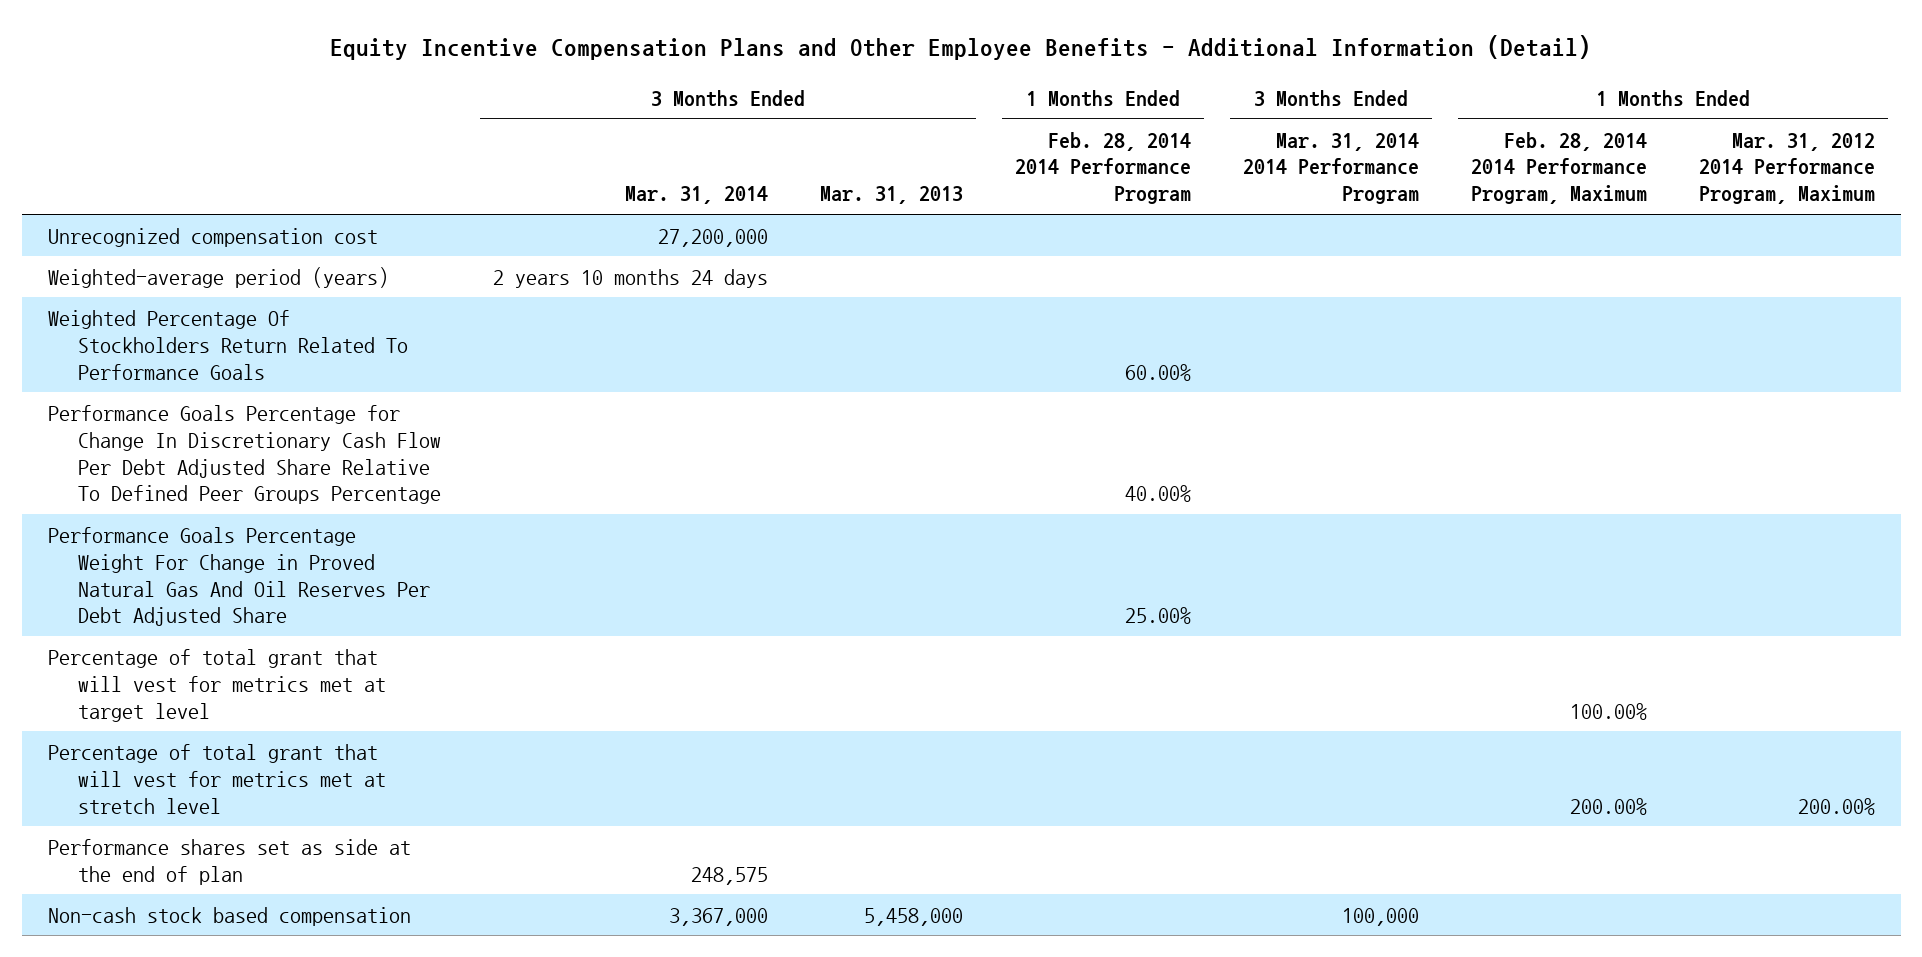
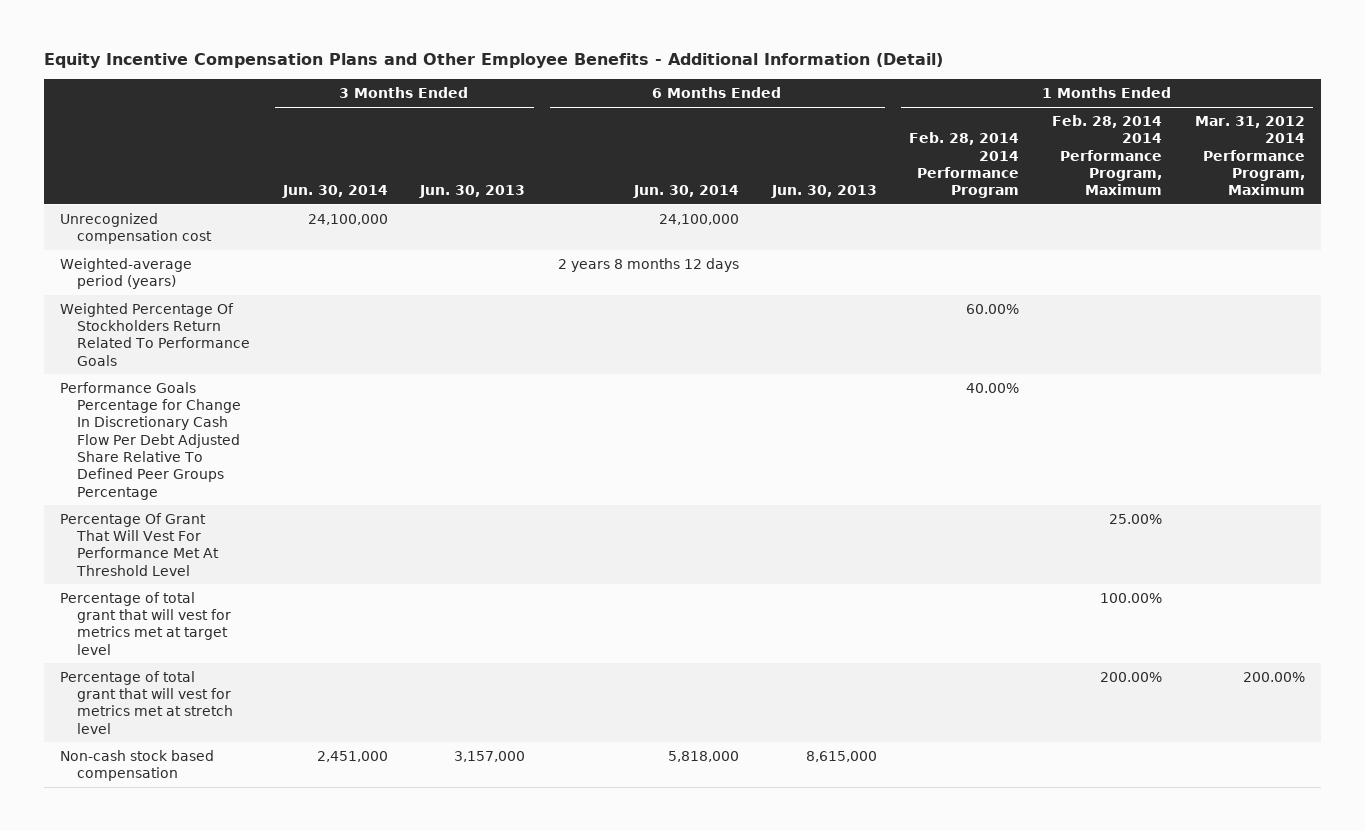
- | 3 Months Ended Mar. 31, 2014 | 3 Months Ended Mar. 31, 2013 | 1 Months Ended Feb. 28, 2014 2014 Performance Program | 3 Months Ended Mar. 31, 2014 2014 Performance Program | 1 Months Ended Feb. 28, 2014 2014 Performance Program, Maximum | 1 Months Ended Mar. 31, 2012 2014 Performance Program, Maximum
+ | 3 Months Ended Jun. 30, 2014 | 3 Months Ended Jun. 30, 2013 | 6 Months Ended Jun. 30, 2014 | 6 Months Ended Jun. 30, 2013 | 1 Months Ended Feb. 28, 2014 2014 Performance Program | 1 Months Ended Feb. 28, 2014 2014 Performance Program, Maximum | 1 Months Ended Mar. 31, 2012 2014 Performance Program, Maximum
- Performance Goals Percentage Weight For Change in Proved Natural Gas And Oil Reserves Per Debt Adjusted Share | | | 25.00% | | |
+ Percentage Of Grant That Will Vest For Performance Met At Threshold Level | | | | | | 25.00% |
- Performance shares set as side at the end of plan | 248,575 | | | | |

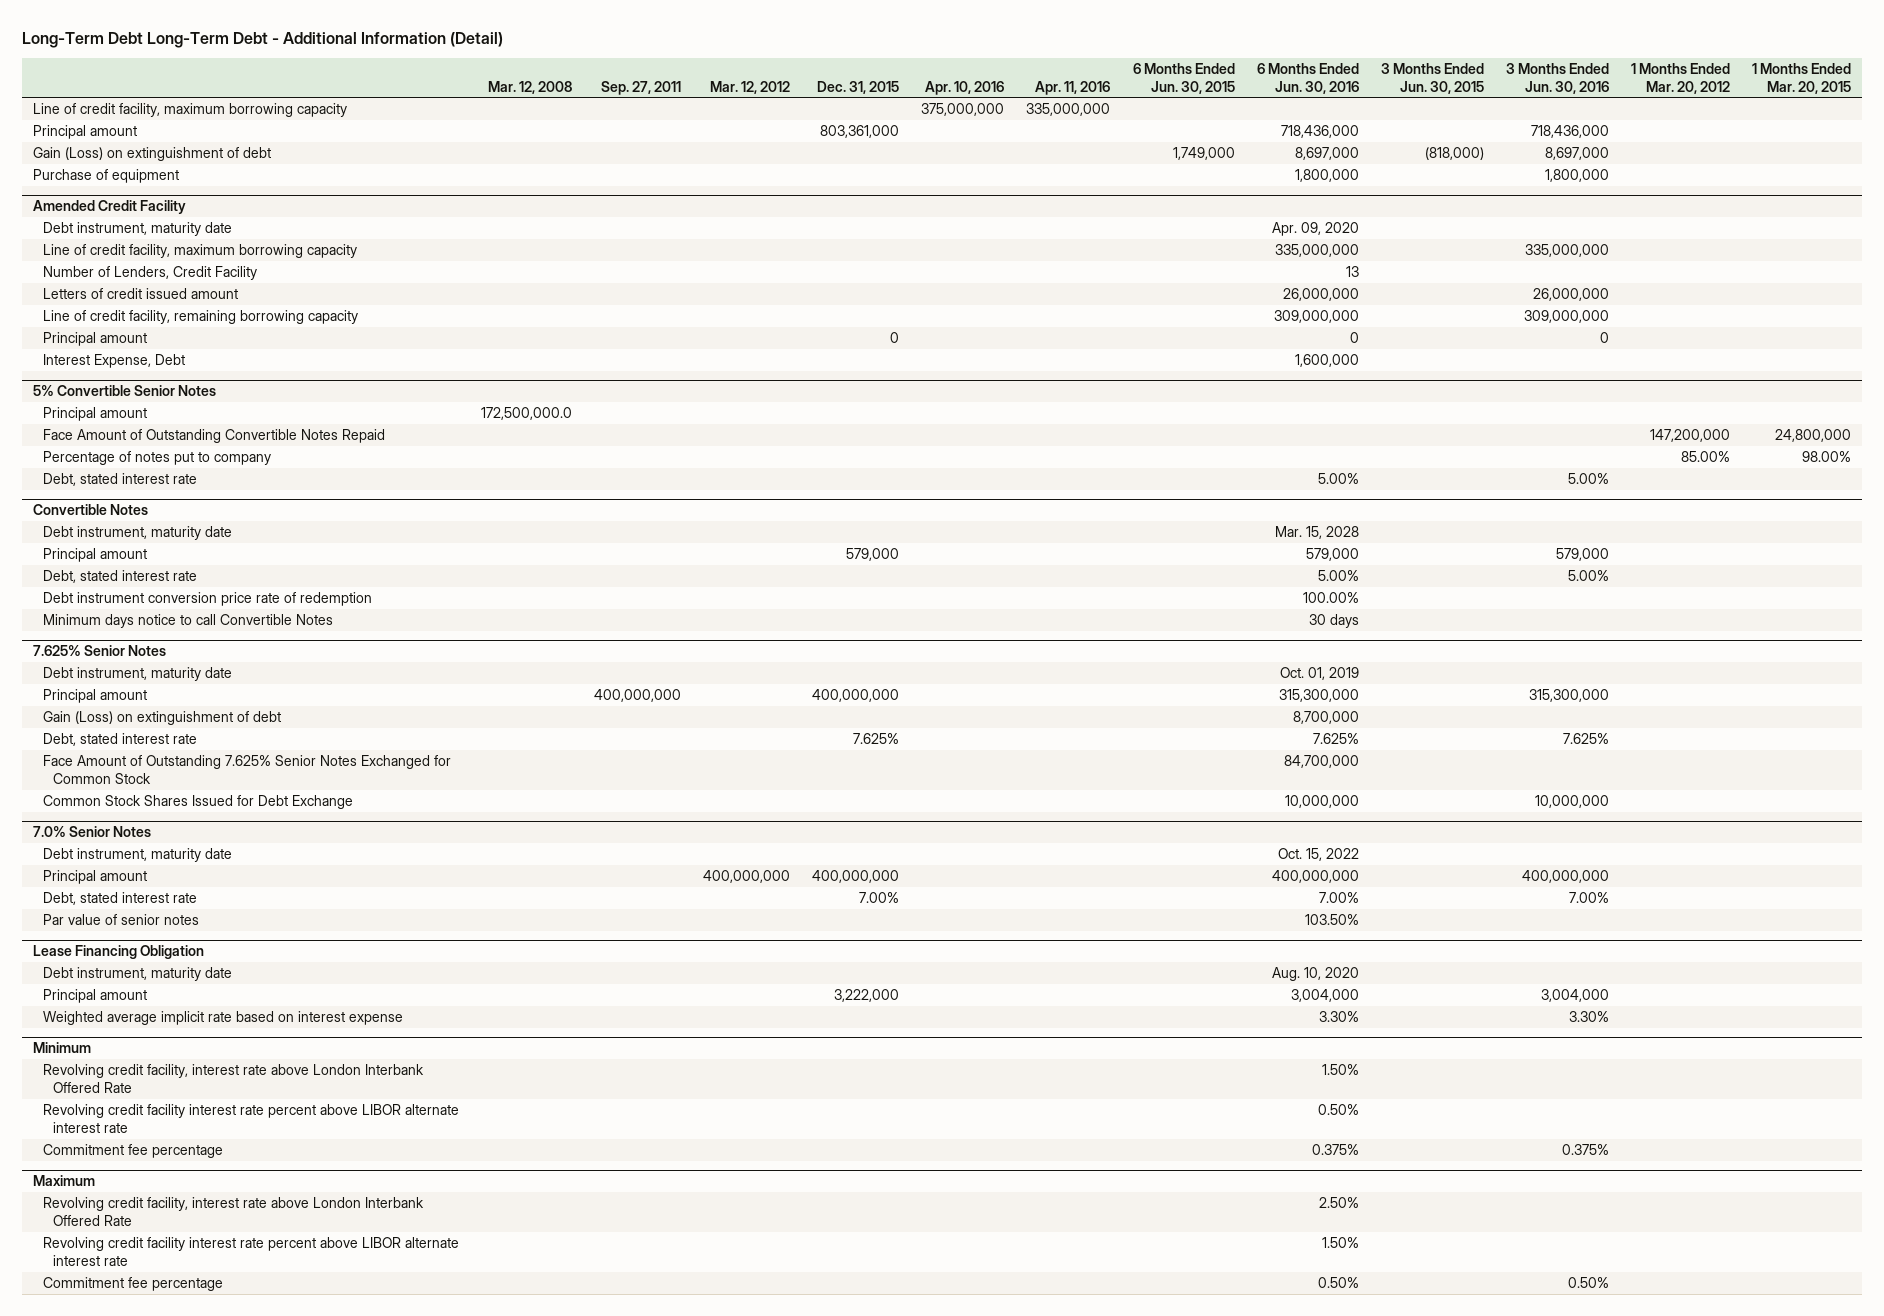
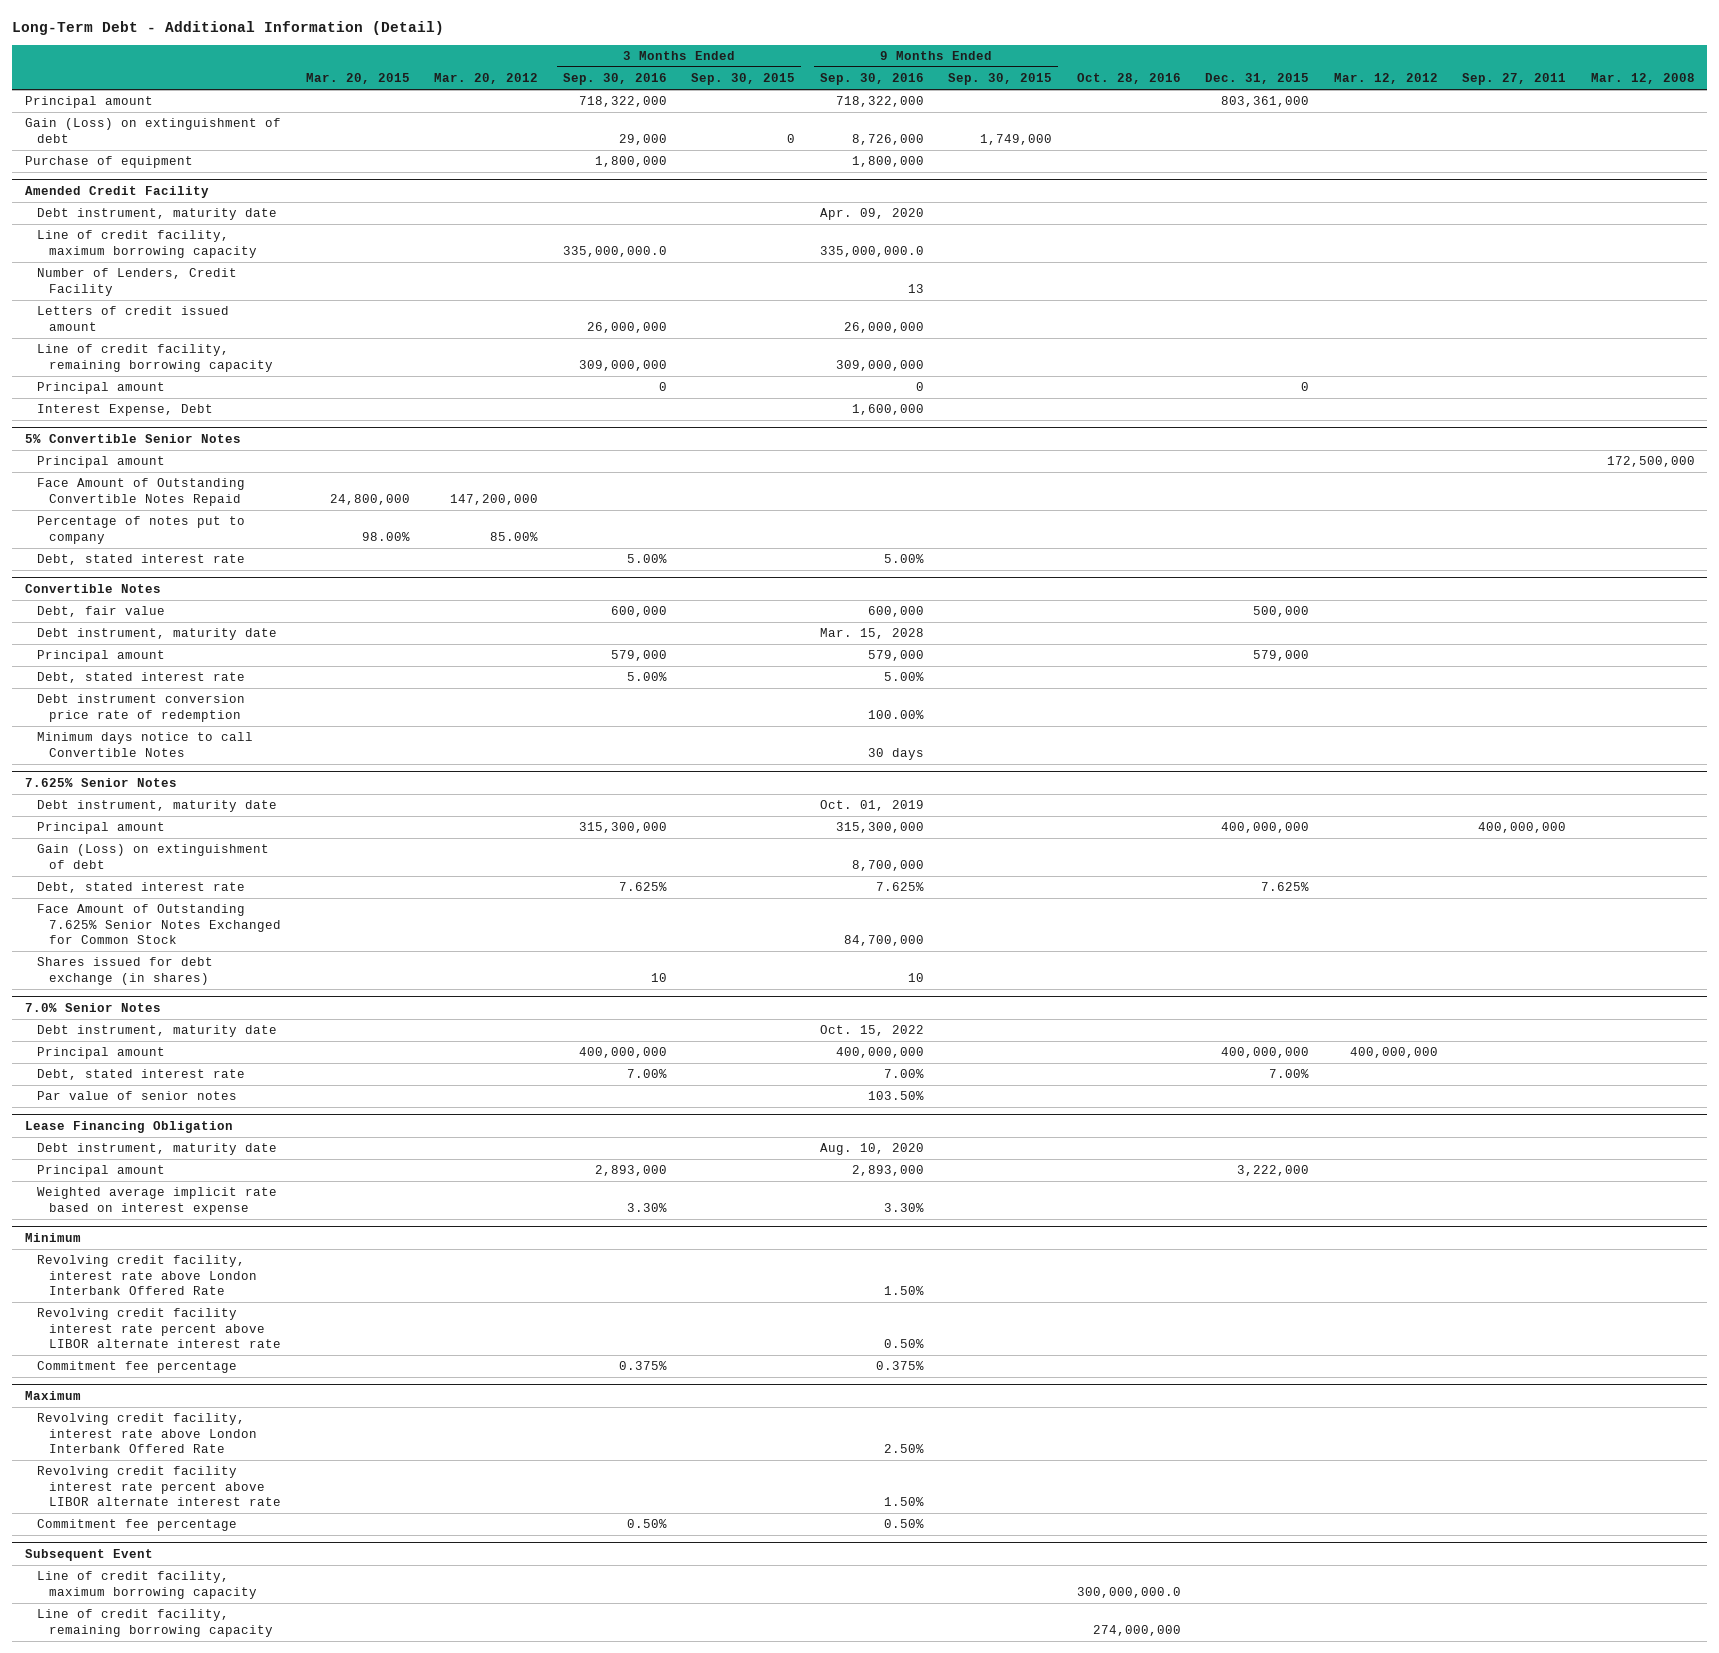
- Long-Term Debt Long-Term Debt - Additional Information (Detail)
+ Long-Term Debt - Additional Information (Detail)
- | Mar. 12, 2008 | Sep. 27, 2011 | Mar. 12, 2012 | Dec. 31, 2015 | Apr. 10, 2016 | Apr. 11, 2016 | 6 Months Ended Jun. 30, 2015 | 6 Months Ended Jun. 30, 2016 | 3 Months Ended Jun. 30, 2015 | 3 Months Ended Jun. 30, 2016 | 1 Months Ended Mar. 20, 2012 | 1 Months Ended Mar. 20, 2015
+ | Mar. 20, 2015 | Mar. 20, 2012 | 3 Months Ended Sep. 30, 2016 | 3 Months Ended Sep. 30, 2015 | 9 Months Ended Sep. 30, 2016 | 9 Months Ended Sep. 30, 2015 | Oct. 28, 2016 | Dec. 31, 2015 | Mar. 12, 2012 | Sep. 27, 2011 | Mar. 12, 2008
- Line of credit facility, maximum borrowing capacity | | | | | 375,000,000 | 335,000,000 | | | | | |
@ 5% Convertible Senior Notes
- Principal amount | 172,500,000.0 | | | | | | | | | | |
+ Principal amount | | | | | | | | | | | 172,500,000
@ Convertible Notes
+ Debt, fair value | | | 600,000 | | 600,000 | | | 500,000 | | |
@ 7.625% Senior Notes
- Common Stock Shares Issued for Debt Exchange | | | | | | | | 10,000,000 | | 10,000,000 | |
+ Shares issued for debt exchange (in shares) | | | 10 | | 10 | | | | | |
+ Subsequent Event
+ Line of credit facility, maximum borrowing capacity | | | | | | | 300,000,000.0 | | | |
+ Line of credit facility, remaining borrowing capacity | | | | | | | 274,000,000 | | | |

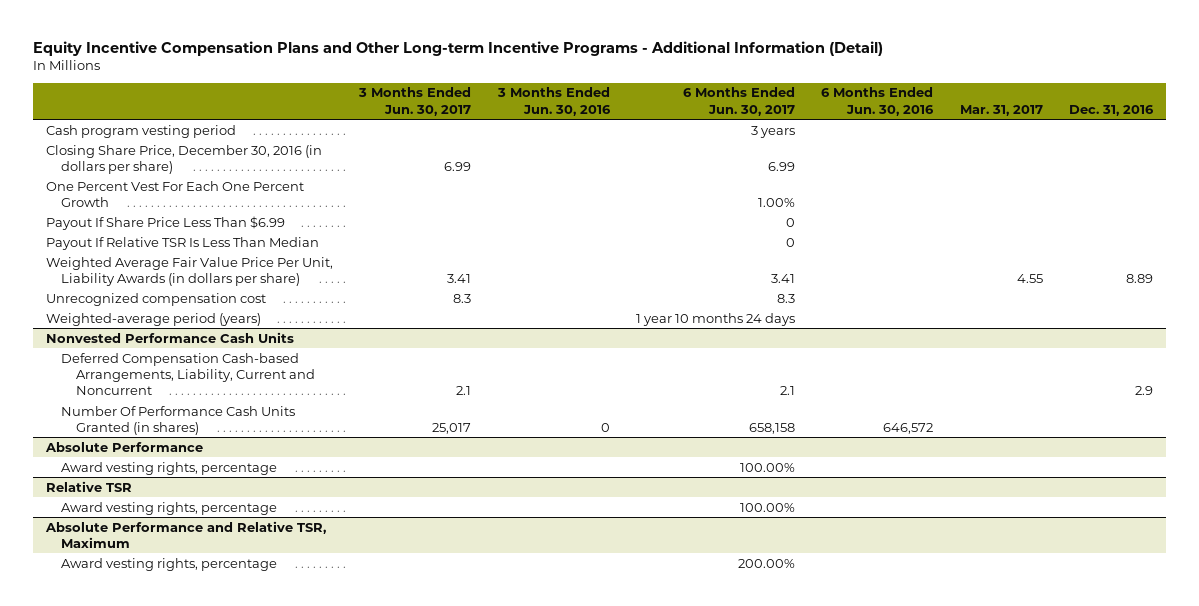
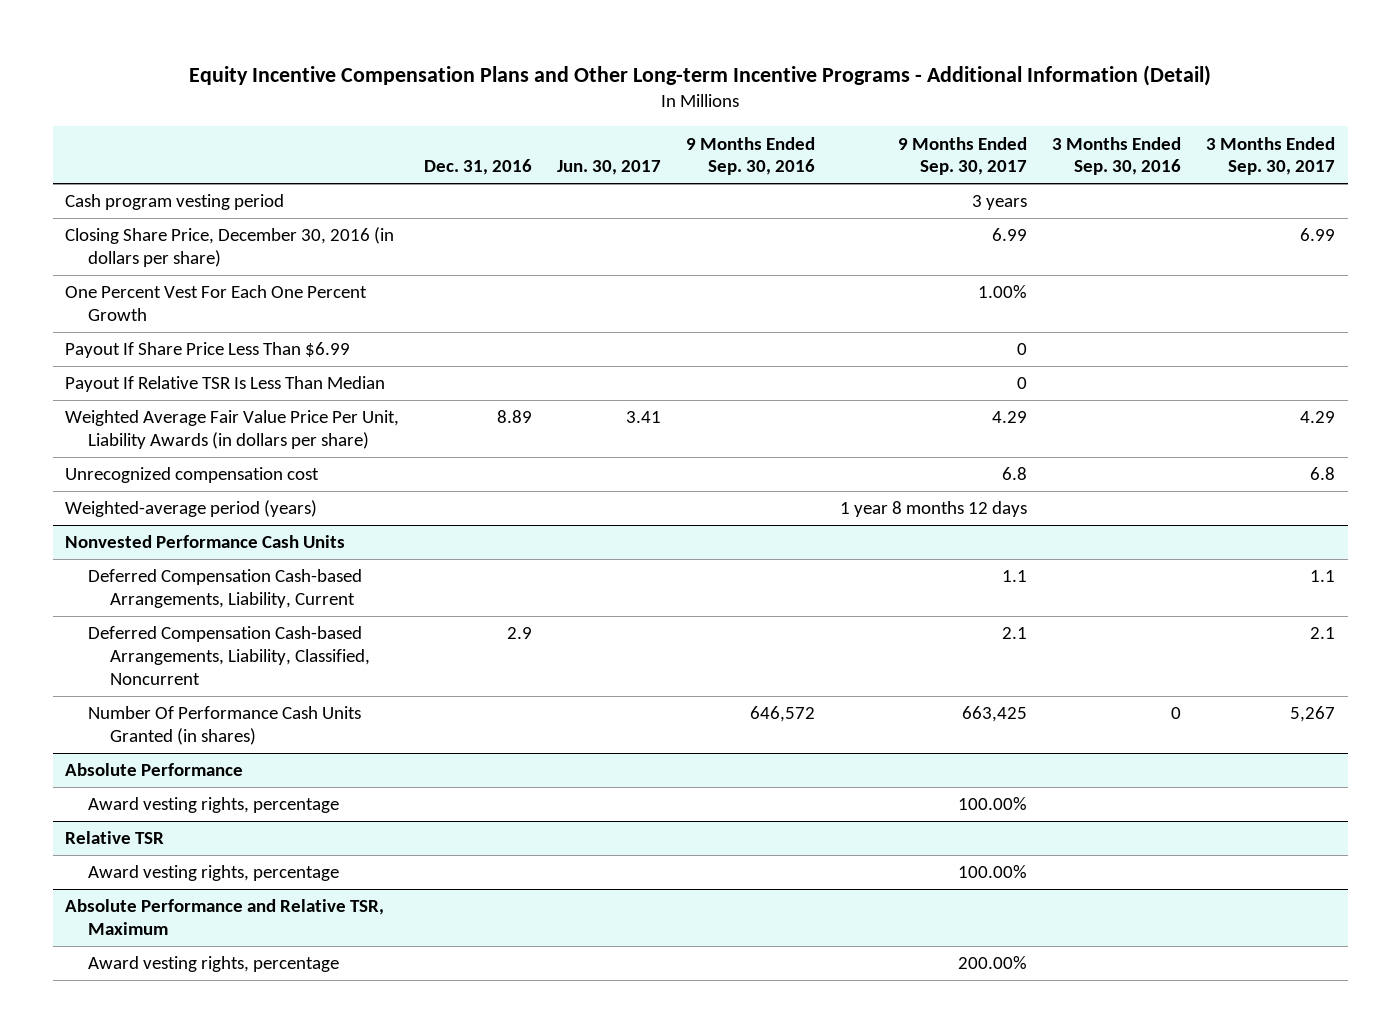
- | 3 Months Ended Jun. 30, 2017 | 3 Months Ended Jun. 30, 2016 | 6 Months Ended Jun. 30, 2017 | 6 Months Ended Jun. 30, 2016 | Mar. 31, 2017 | Dec. 31, 2016
+ | Dec. 31, 2016 | Jun. 30, 2017 | 9 Months Ended Sep. 30, 2016 | 9 Months Ended Sep. 30, 2017 | 3 Months Ended Sep. 30, 2016 | 3 Months Ended Sep. 30, 2017
@ Nonvested Performance Cash Units
- Deferred Compensation Cash-based Arrangements, Liability, Current and Noncurrent | 2.1 | | 2.1 | | | 2.9
+ Deferred Compensation Cash-based Arrangements, Liability, Current | | | | 1.1 | | 1.1
+ Deferred Compensation Cash-based Arrangements, Liability, Classified, Noncurrent | 2.9 | | | 2.1 | | 2.1

